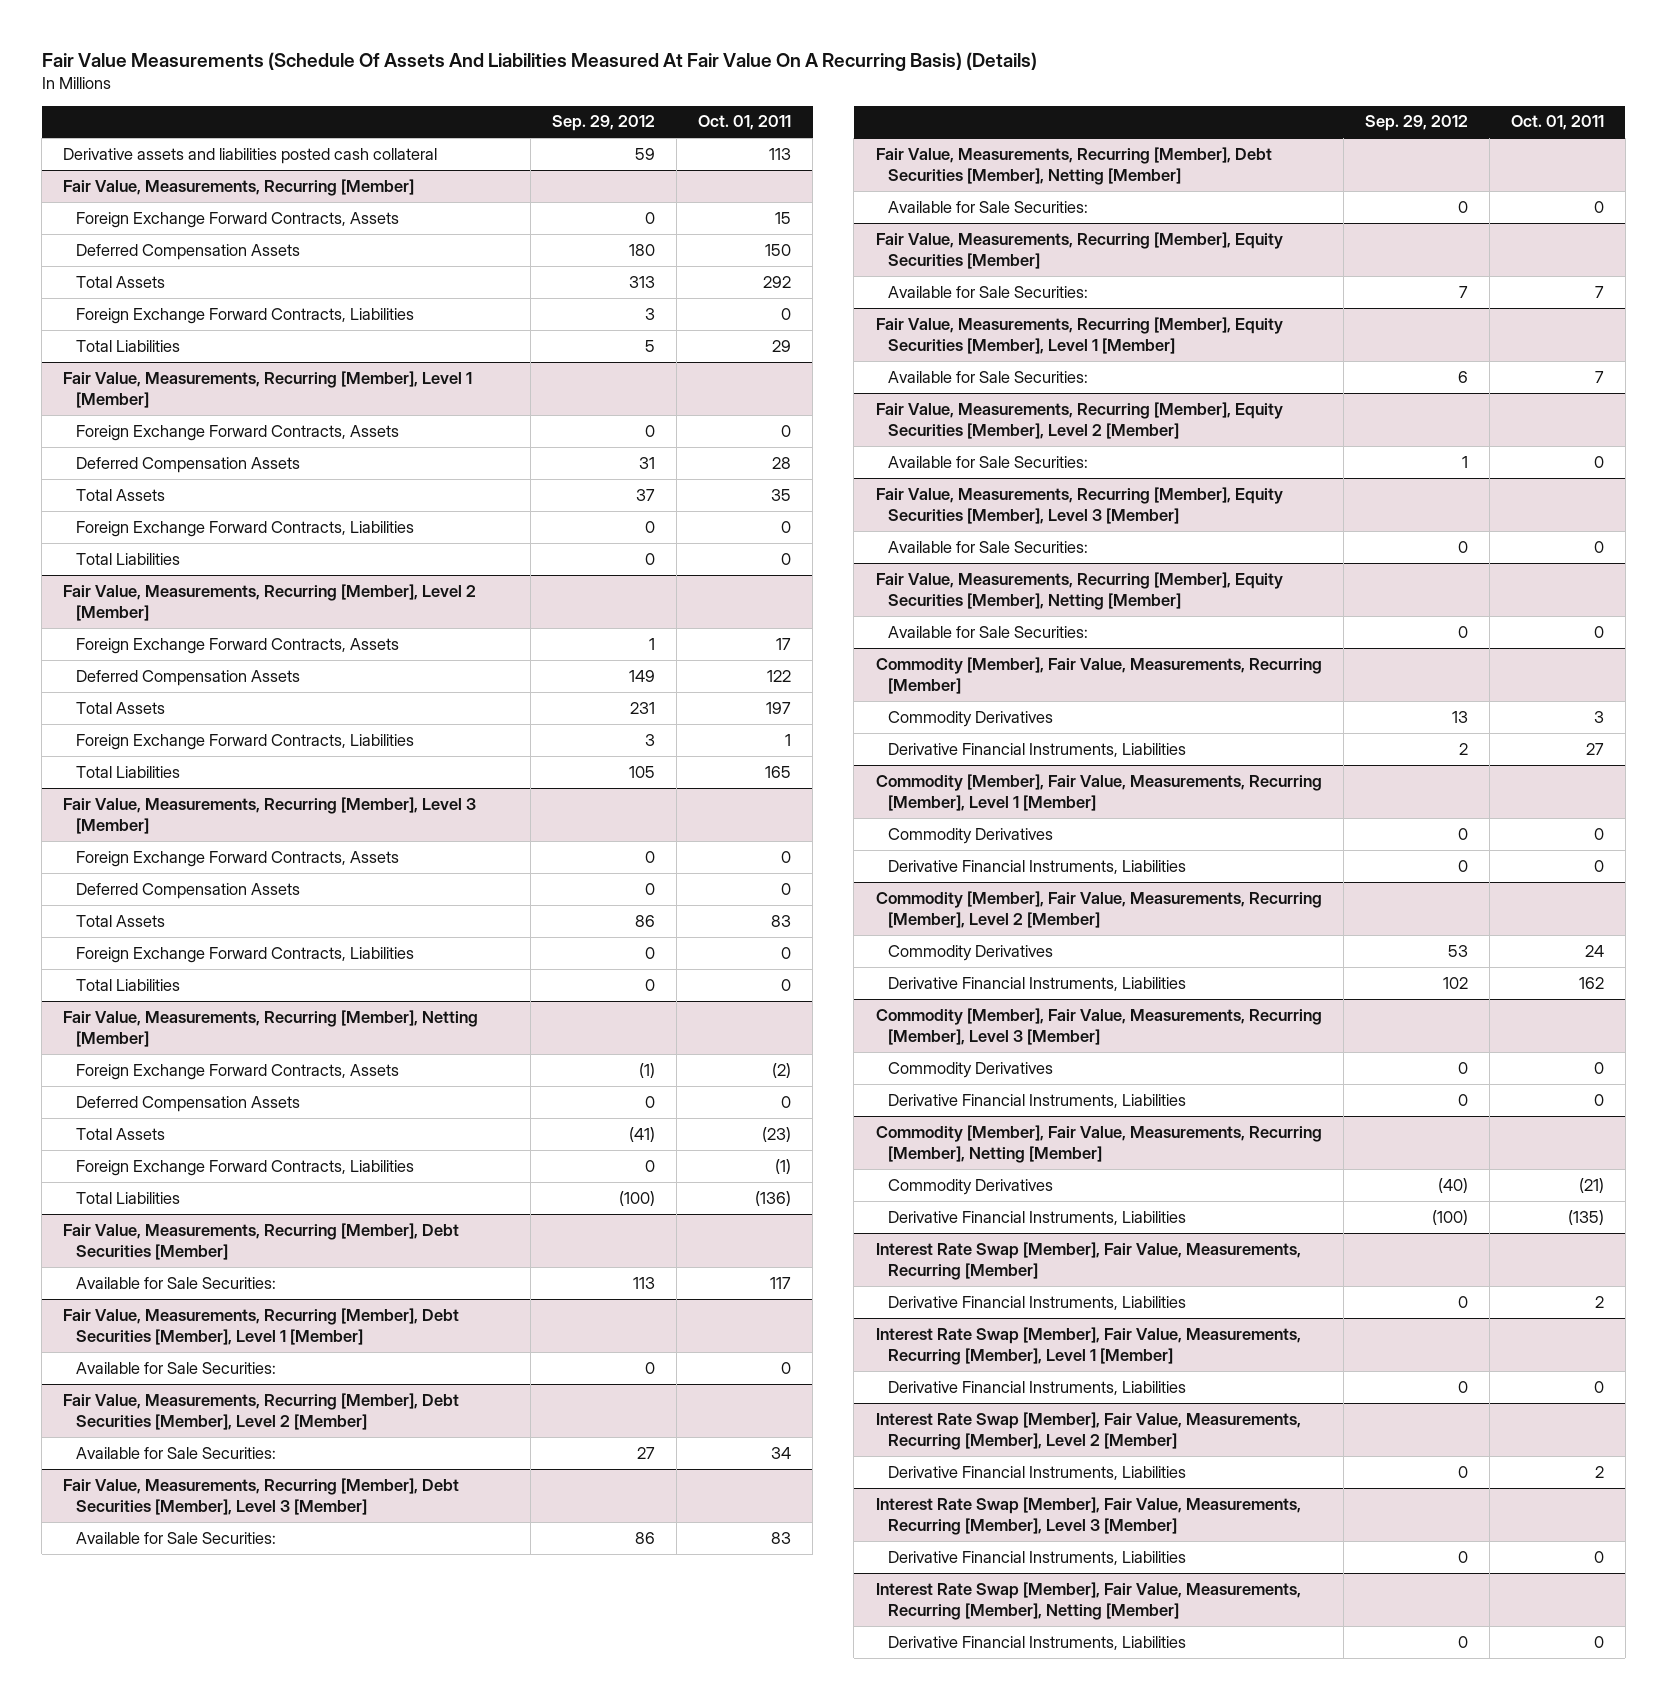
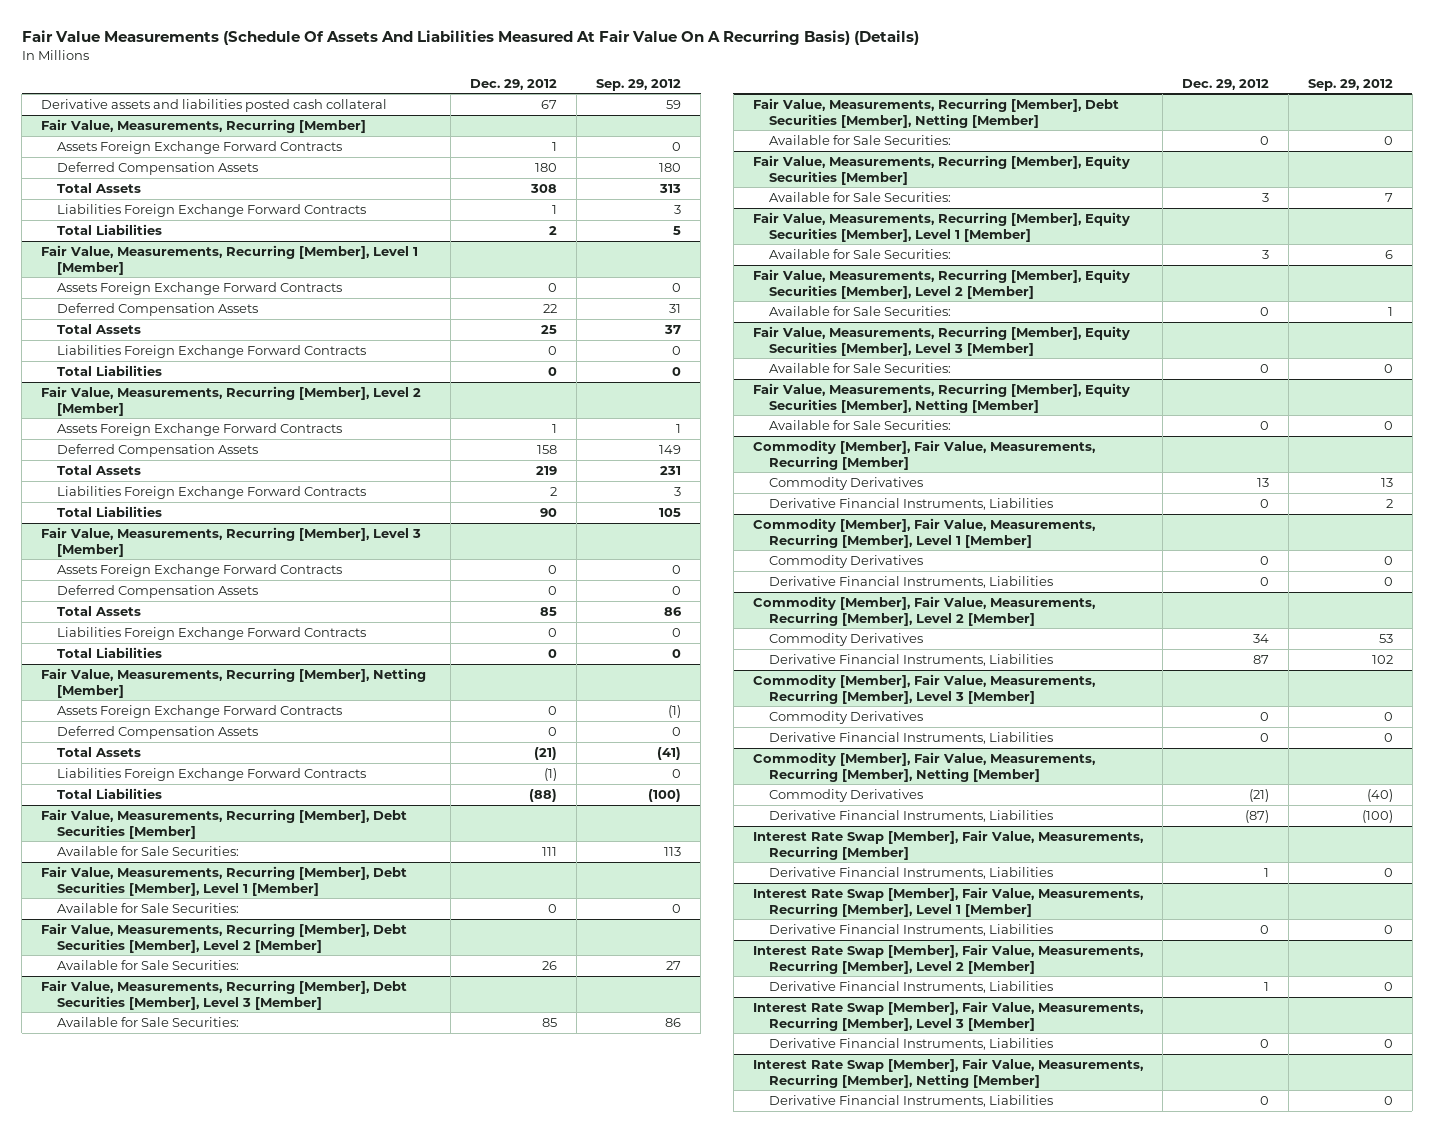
- | Sep. 29, 2012 | Oct. 01, 2011
+ | Dec. 29, 2012 | Sep. 29, 2012
@ Fair Value, Measurements, Recurring [Member]
- Foreign Exchange Forward Contracts, Assets | 0 | 15
+ Assets Foreign Exchange Forward Contracts | 1 | 0
- Foreign Exchange Forward Contracts, Liabilities | 3 | 0
+ Liabilities Foreign Exchange Forward Contracts | 1 | 3
@ Fair Value, Measurements, Recurring [Member], Level 1 [Member]
- Foreign Exchange Forward Contracts, Assets | 0 | 0
+ Assets Foreign Exchange Forward Contracts | 0 | 0
- Foreign Exchange Forward Contracts, Liabilities | 0 | 0
+ Liabilities Foreign Exchange Forward Contracts | 0 | 0
@ Fair Value, Measurements, Recurring [Member], Level 2 [Member]
- Foreign Exchange Forward Contracts, Assets | 1 | 17
+ Assets Foreign Exchange Forward Contracts | 1 | 1
- Foreign Exchange Forward Contracts, Liabilities | 3 | 1
+ Liabilities Foreign Exchange Forward Contracts | 2 | 3
@ Fair Value, Measurements, Recurring [Member], Level 3 [Member]
- Foreign Exchange Forward Contracts, Assets | 0 | 0
+ Assets Foreign Exchange Forward Contracts | 0 | 0
- Foreign Exchange Forward Contracts, Liabilities | 0 | 0
+ Liabilities Foreign Exchange Forward Contracts | 0 | 0
@ Fair Value, Measurements, Recurring [Member], Netting [Member]
- Foreign Exchange Forward Contracts, Assets | (1) | (2)
+ Assets Foreign Exchange Forward Contracts | 0 | (1)
- Foreign Exchange Forward Contracts, Liabilities | 0 | (1)
+ Liabilities Foreign Exchange Forward Contracts | (1) | 0

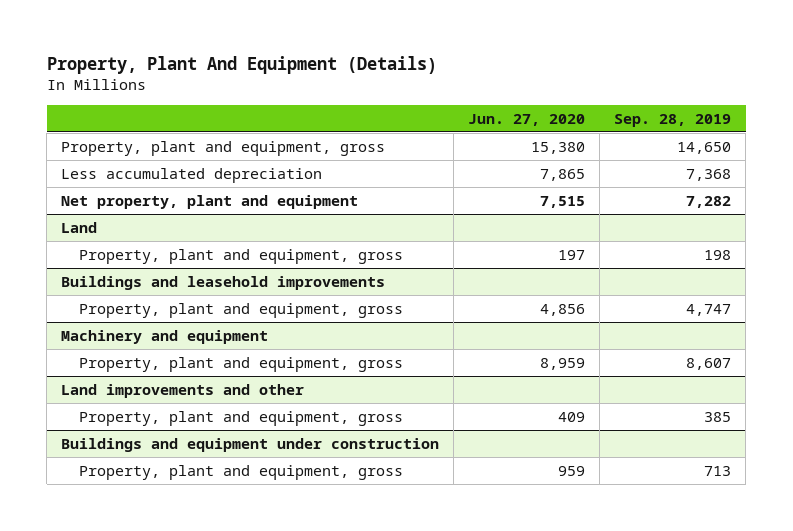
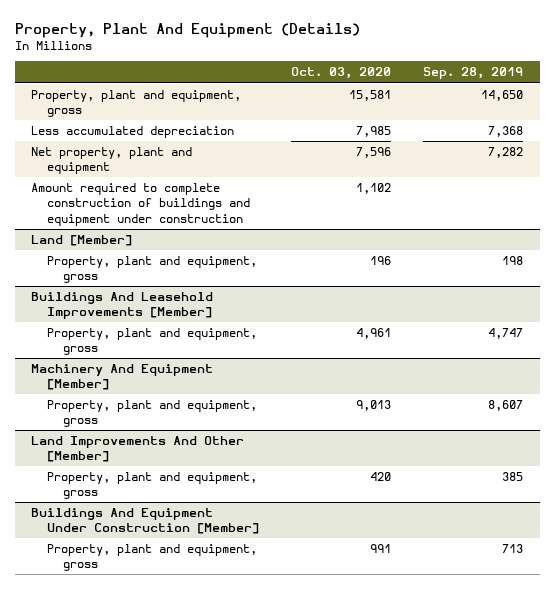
- | Jun. 27, 2020 | Sep. 28, 2019
+ | Oct. 03, 2020 | Sep. 28, 2019
- Land
+ Amount required to complete construction of buildings and equipment under construction | 1,102 |
+ Land [Member]
- Buildings and leasehold improvements
+ Buildings And Leasehold Improvements [Member]
- Machinery and equipment
+ Machinery And Equipment [Member]
- Land improvements and other
+ Land Improvements And Other [Member]
- Buildings and equipment under construction
+ Buildings And Equipment Under Construction [Member]

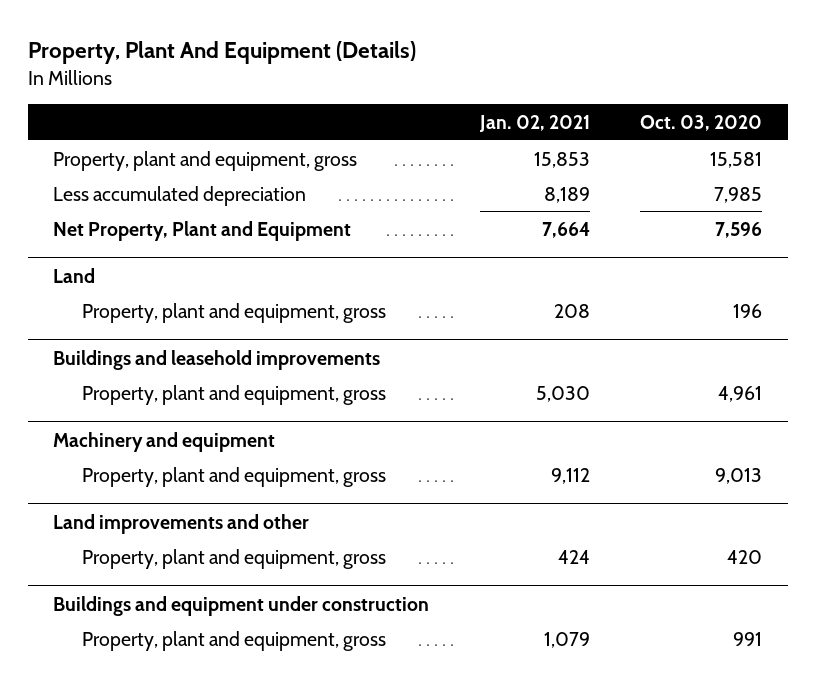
- | Oct. 03, 2020 | Sep. 28, 2019
+ | Jan. 02, 2021 | Oct. 03, 2020
- Net property, plant and equipment | 7,596 | 7,282
- Amount required to complete construction of buildings and equipment under construction | 1,102 |
- Land [Member]
+ Net Property, Plant and Equipment | 7,664 | 7,596
+ Land
- Buildings And Leasehold Improvements [Member]
+ Buildings and leasehold improvements
- Machinery And Equipment [Member]
+ Machinery and equipment
- Land Improvements And Other [Member]
+ Land improvements and other
- Buildings And Equipment Under Construction [Member]
+ Buildings and equipment under construction

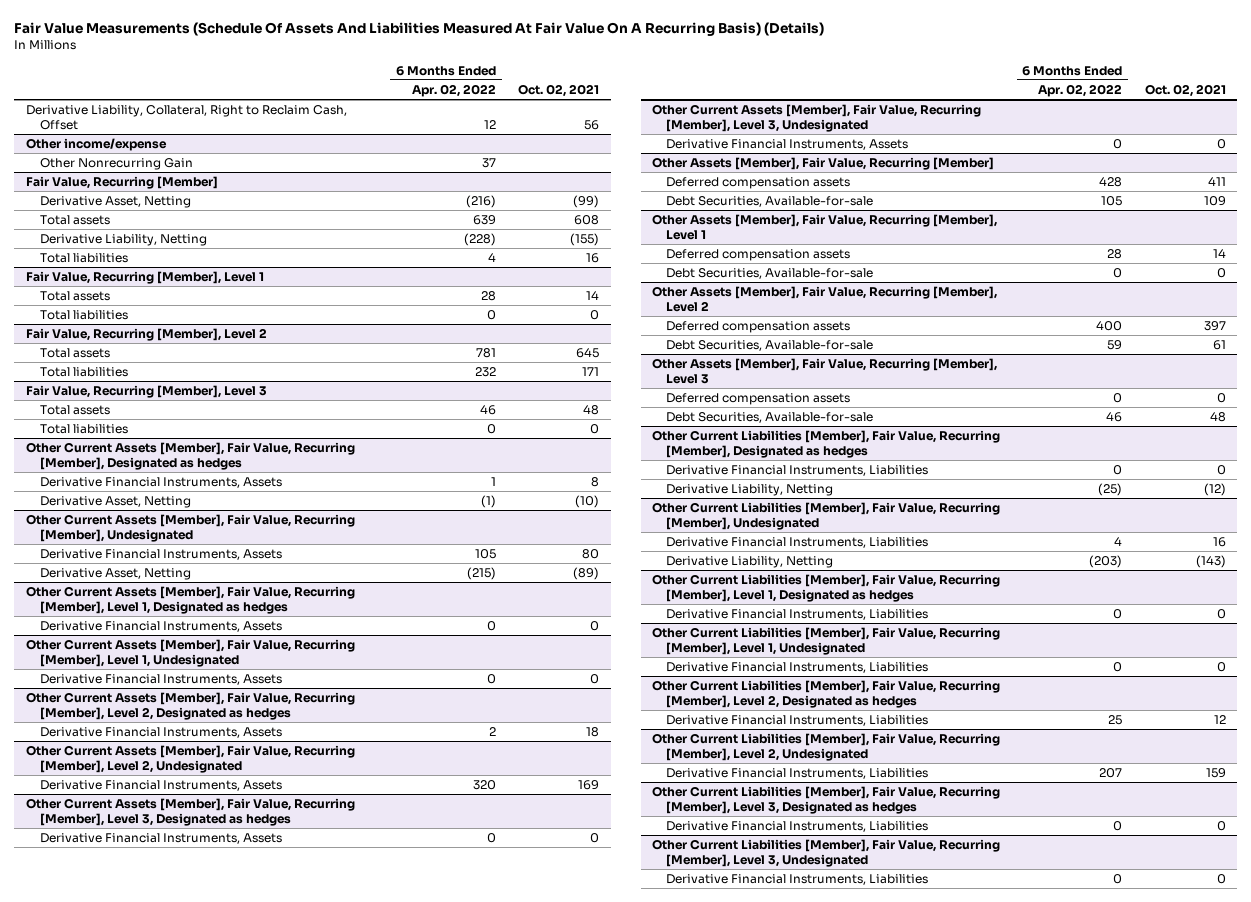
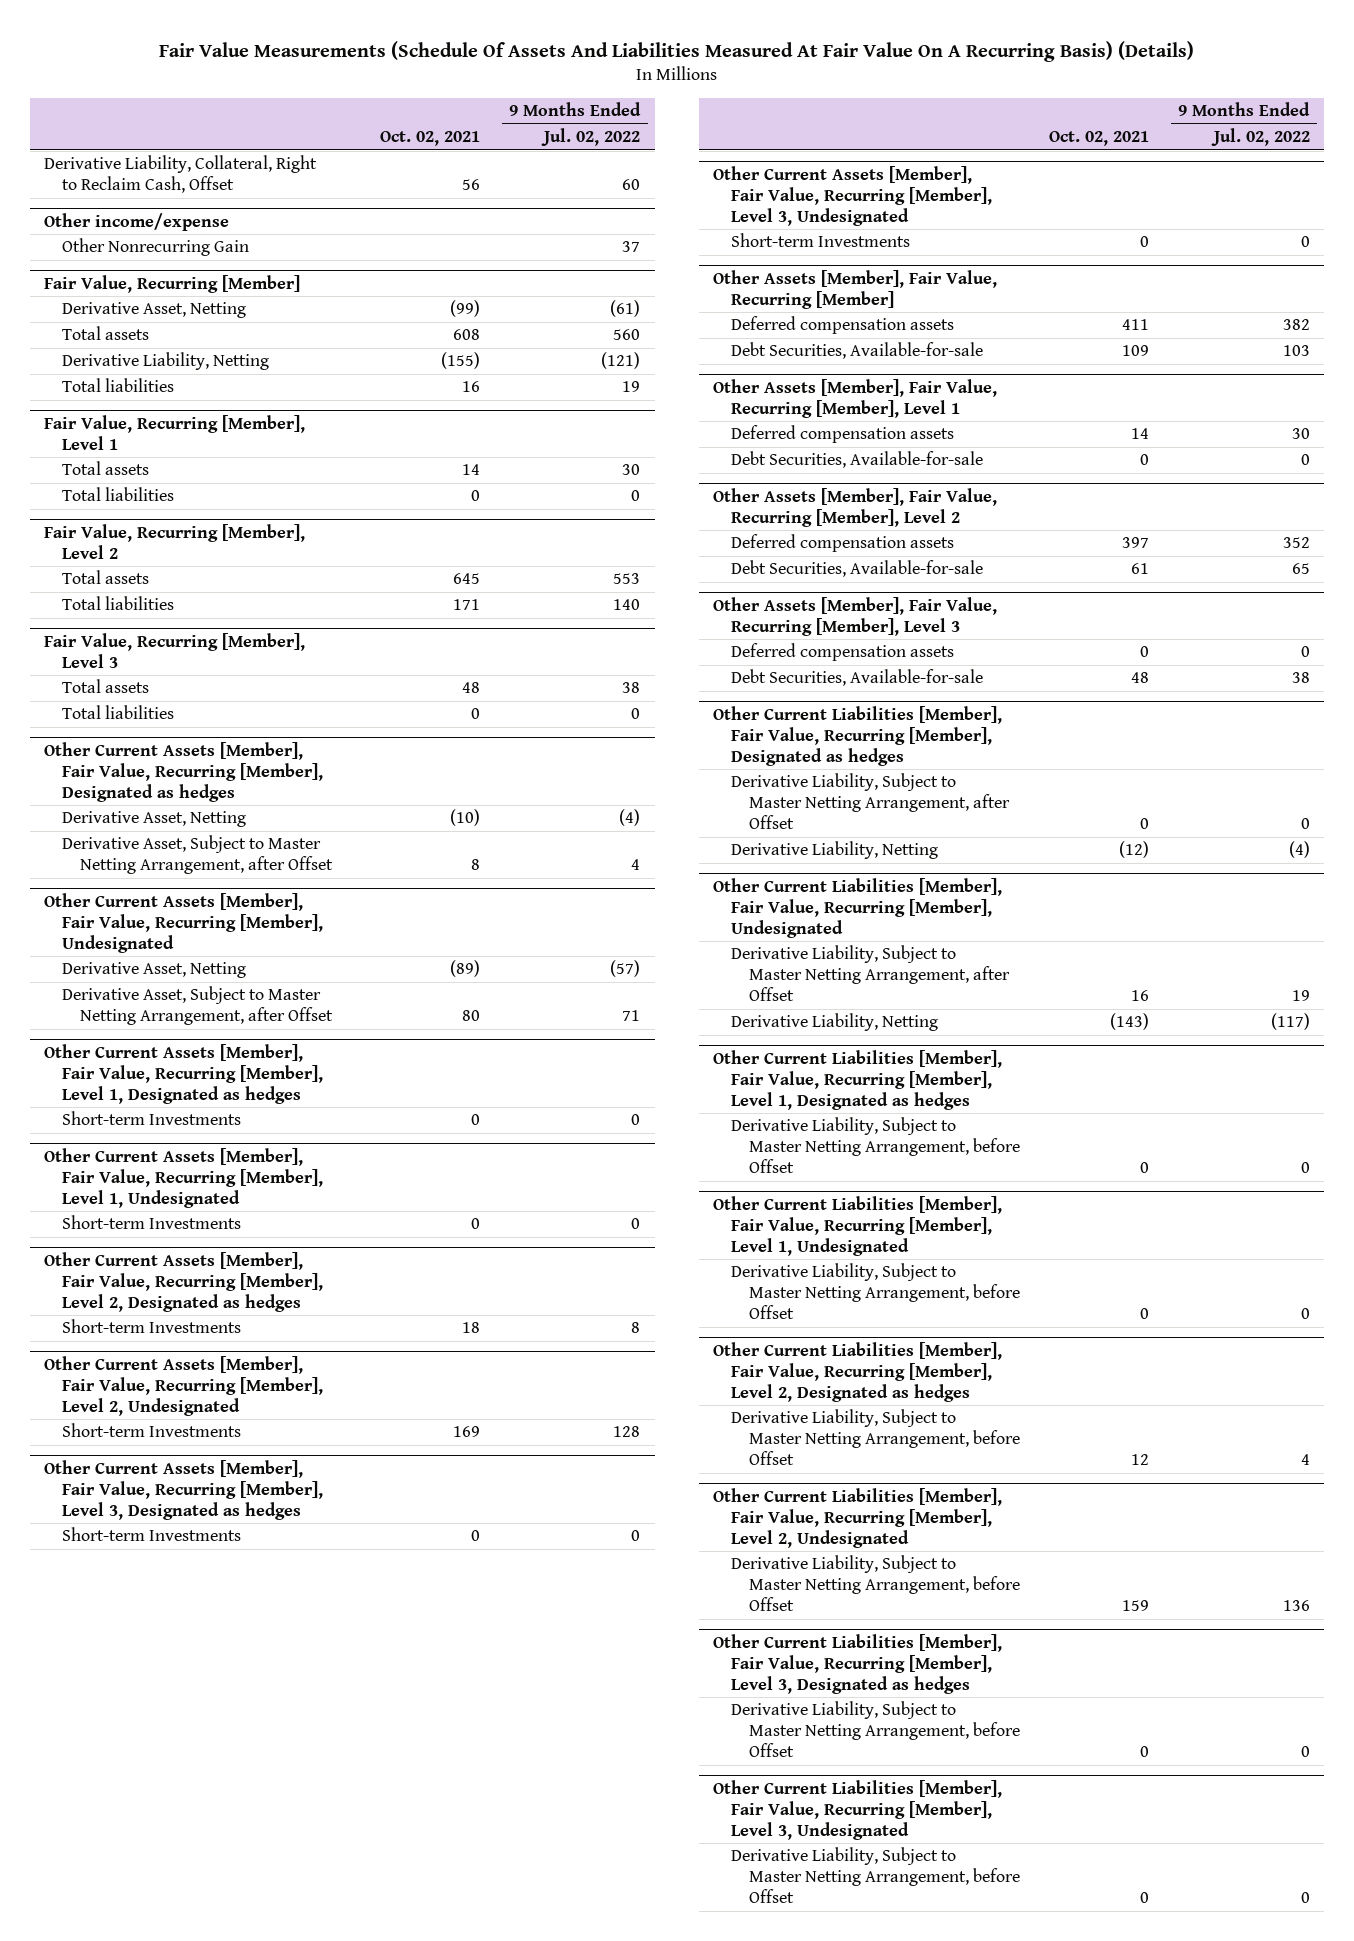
- | 6 Months Ended Apr. 02, 2022 | Oct. 02, 2021
+ | Oct. 02, 2021 | 9 Months Ended Jul. 02, 2022
@ Other Current Assets [Member], Fair Value, Recurring [Member], Designated as hedges
- Derivative Financial Instruments, Assets | 1 | 8
+ Derivative Asset, Subject to Master Netting Arrangement, after Offset | 8 | 4
@ Other Current Assets [Member], Fair Value, Recurring [Member], Undesignated
- Derivative Financial Instruments, Assets | 105 | 80
+ Derivative Asset, Subject to Master Netting Arrangement, after Offset | 80 | 71
@ Other Current Assets [Member], Fair Value, Recurring [Member], Level 1, Designated as hedges
- Derivative Financial Instruments, Assets | 0 | 0
+ Short-term Investments | 0 | 0
@ Other Current Assets [Member], Fair Value, Recurring [Member], Level 1, Undesignated
- Derivative Financial Instruments, Assets | 0 | 0
+ Short-term Investments | 0 | 0
@ Other Current Assets [Member], Fair Value, Recurring [Member], Level 2, Designated as hedges
- Derivative Financial Instruments, Assets | 2 | 18
+ Short-term Investments | 18 | 8
@ Other Current Assets [Member], Fair Value, Recurring [Member], Level 2, Undesignated
- Derivative Financial Instruments, Assets | 320 | 169
+ Short-term Investments | 169 | 128
@ Other Current Assets [Member], Fair Value, Recurring [Member], Level 3, Designated as hedges
- Derivative Financial Instruments, Assets | 0 | 0
+ Short-term Investments | 0 | 0
@ Other Current Assets [Member], Fair Value, Recurring [Member], Level 3, Undesignated
- Derivative Financial Instruments, Assets | 0 | 0
+ Short-term Investments | 0 | 0
@ Other Current Liabilities [Member], Fair Value, Recurring [Member], Designated as hedges
- Derivative Financial Instruments, Liabilities | 0 | 0
+ Derivative Liability, Subject to Master Netting Arrangement, after Offset | 0 | 0
@ Other Current Liabilities [Member], Fair Value, Recurring [Member], Undesignated
- Derivative Financial Instruments, Liabilities | 4 | 16
+ Derivative Liability, Subject to Master Netting Arrangement, after Offset | 16 | 19
@ Other Current Liabilities [Member], Fair Value, Recurring [Member], Level 1, Designated as hedges
- Derivative Financial Instruments, Liabilities | 0 | 0
+ Derivative Liability, Subject to Master Netting Arrangement, before Offset | 0 | 0
@ Other Current Liabilities [Member], Fair Value, Recurring [Member], Level 1, Undesignated
- Derivative Financial Instruments, Liabilities | 0 | 0
+ Derivative Liability, Subject to Master Netting Arrangement, before Offset | 0 | 0
@ Other Current Liabilities [Member], Fair Value, Recurring [Member], Level 2, Designated as hedges
- Derivative Financial Instruments, Liabilities | 25 | 12
+ Derivative Liability, Subject to Master Netting Arrangement, before Offset | 12 | 4
@ Other Current Liabilities [Member], Fair Value, Recurring [Member], Level 2, Undesignated
- Derivative Financial Instruments, Liabilities | 207 | 159
+ Derivative Liability, Subject to Master Netting Arrangement, before Offset | 159 | 136
@ Other Current Liabilities [Member], Fair Value, Recurring [Member], Level 3, Designated as hedges
- Derivative Financial Instruments, Liabilities | 0 | 0
+ Derivative Liability, Subject to Master Netting Arrangement, before Offset | 0 | 0
@ Other Current Liabilities [Member], Fair Value, Recurring [Member], Level 3, Undesignated
- Derivative Financial Instruments, Liabilities | 0 | 0
+ Derivative Liability, Subject to Master Netting Arrangement, before Offset | 0 | 0

